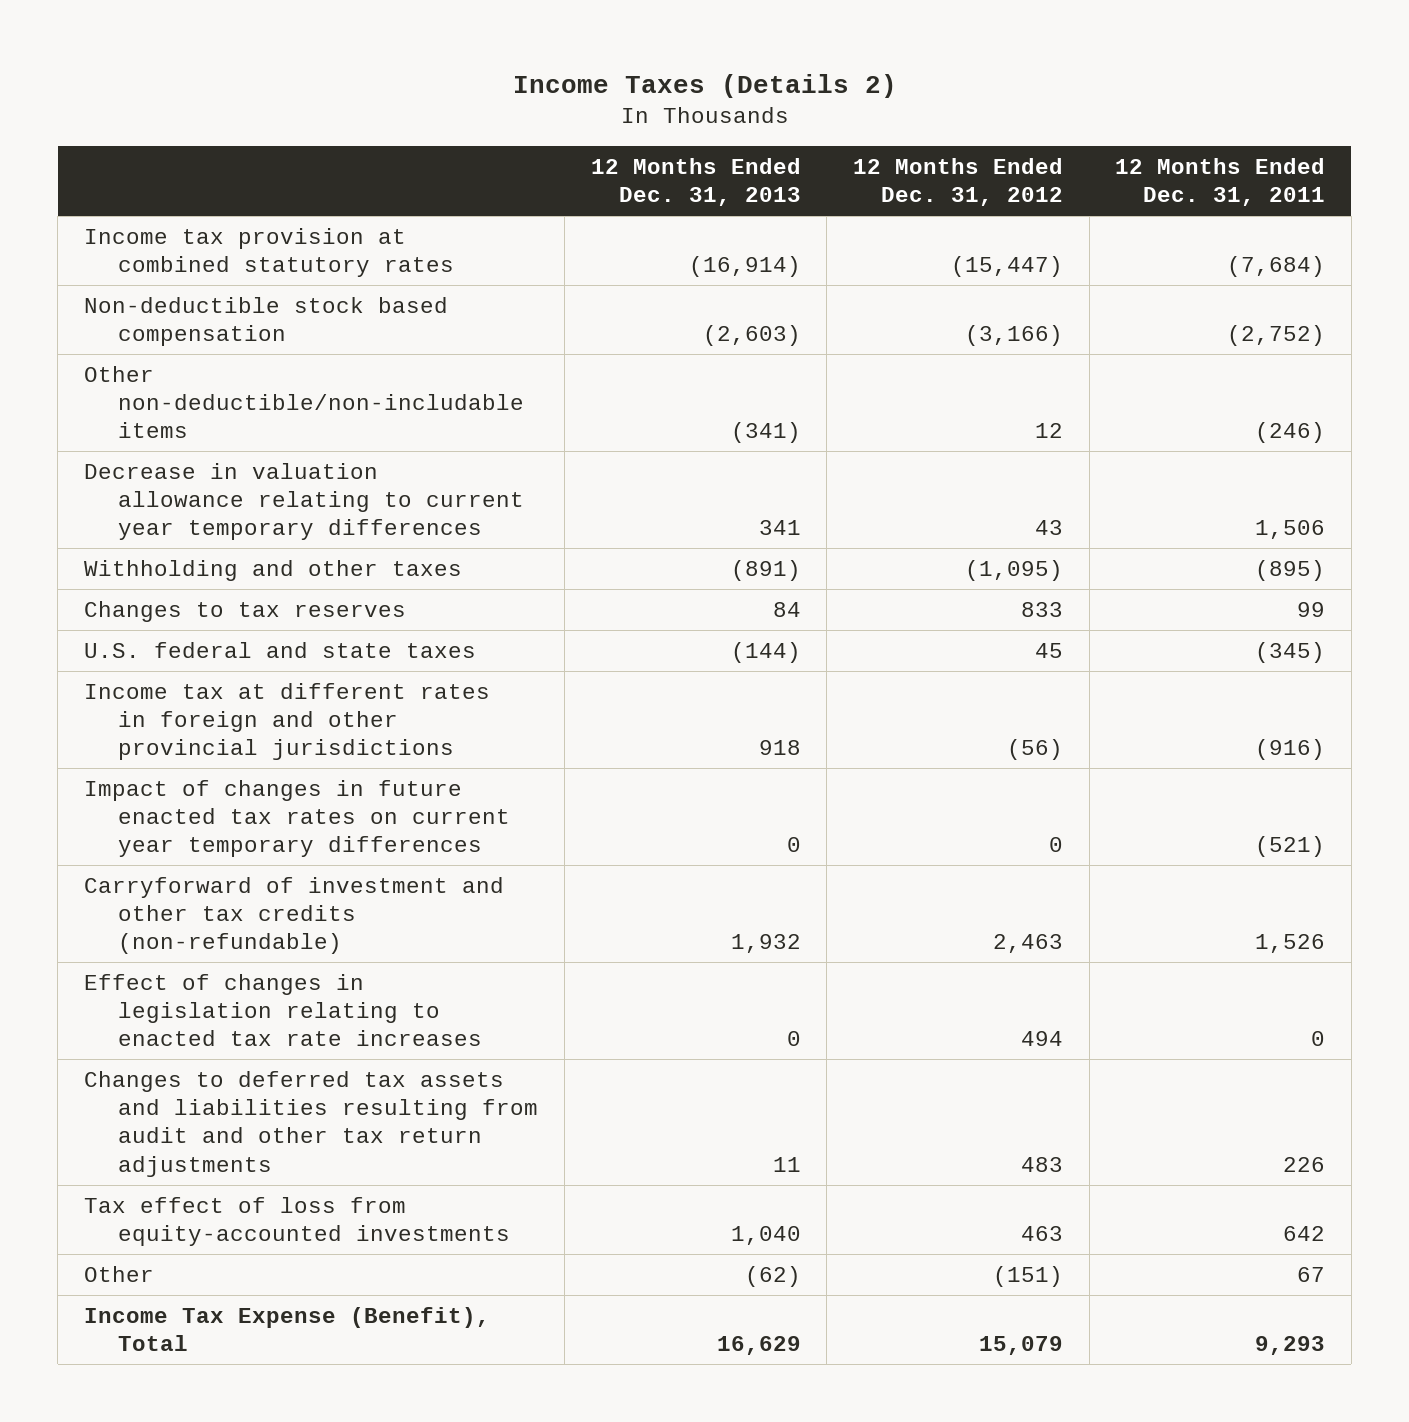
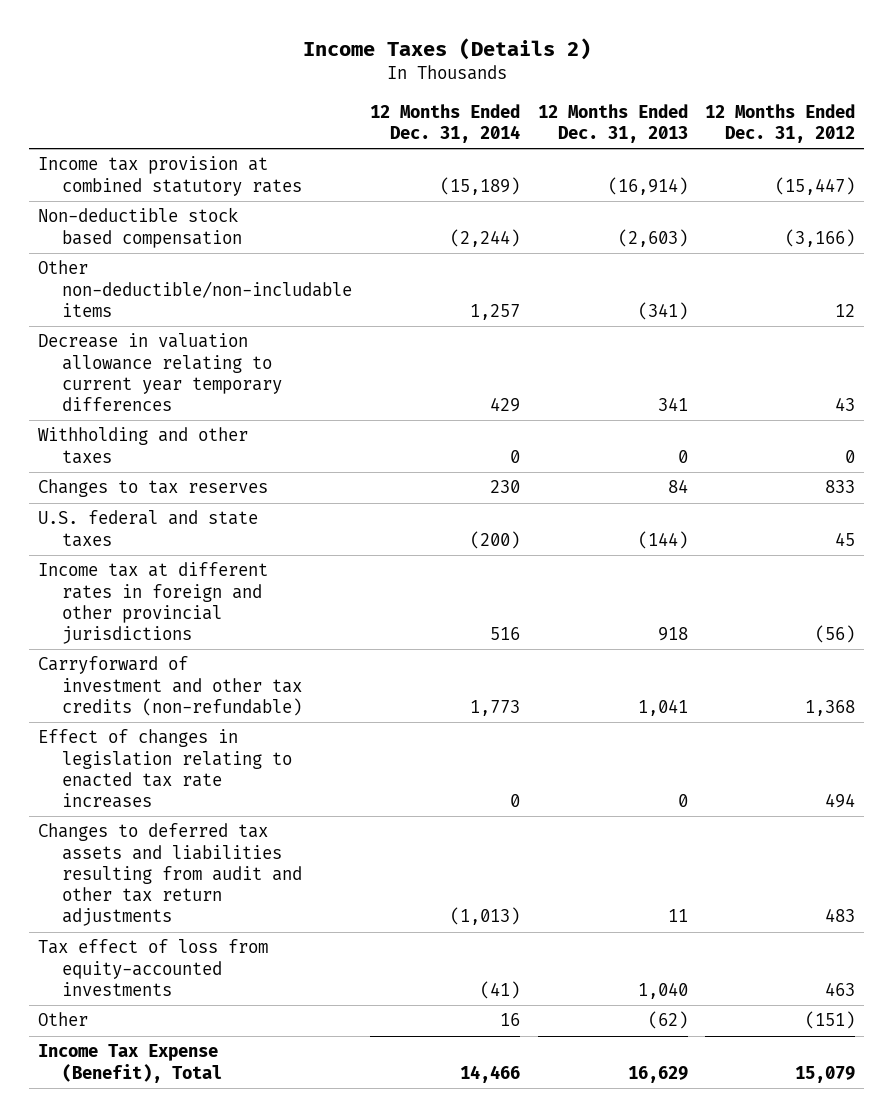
- | 12 Months Ended Dec. 31, 2013 | 12 Months Ended Dec. 31, 2012 | 12 Months Ended Dec. 31, 2011
+ | 12 Months Ended Dec. 31, 2014 | 12 Months Ended Dec. 31, 2013 | 12 Months Ended Dec. 31, 2012
- Withholding and other taxes | (891) | (1,095) | (895)
+ Withholding and other taxes | 0 | 0 | 0
- Impact of changes in future enacted tax rates on current year temporary differences | 0 | 0 | (521)
- Carryforward of investment and other tax credits (non-refundable) | 1,932 | 2,463 | 1,526
+ Carryforward of investment and other tax credits (non-refundable) | 1,773 | 1,041 | 1,368

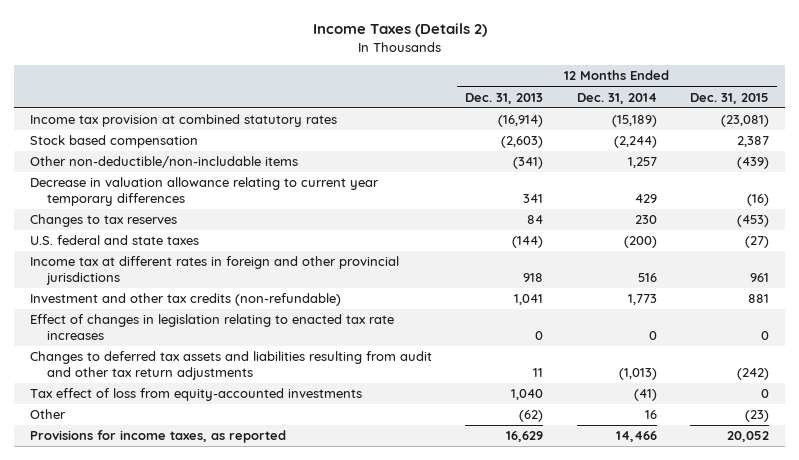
- | 12 Months Ended Dec. 31, 2014 | 12 Months Ended Dec. 31, 2013 | 12 Months Ended Dec. 31, 2012
+ | 12 Months Ended Dec. 31, 2013 | 12 Months Ended Dec. 31, 2014 | 12 Months Ended Dec. 31, 2015
- Non-deductible stock based compensation | (2,244) | (2,603) | (3,166)
+ Stock based compensation | (2,603) | (2,244) | 2,387
- Withholding and other taxes | 0 | 0 | 0
- Carryforward of investment and other tax credits (non-refundable) | 1,773 | 1,041 | 1,368
+ Investment and other tax credits (non-refundable) | 1,041 | 1,773 | 881
- Income Tax Expense (Benefit), Total | 14,466 | 16,629 | 15,079
+ Provisions for income taxes, as reported | 16,629 | 14,466 | 20,052

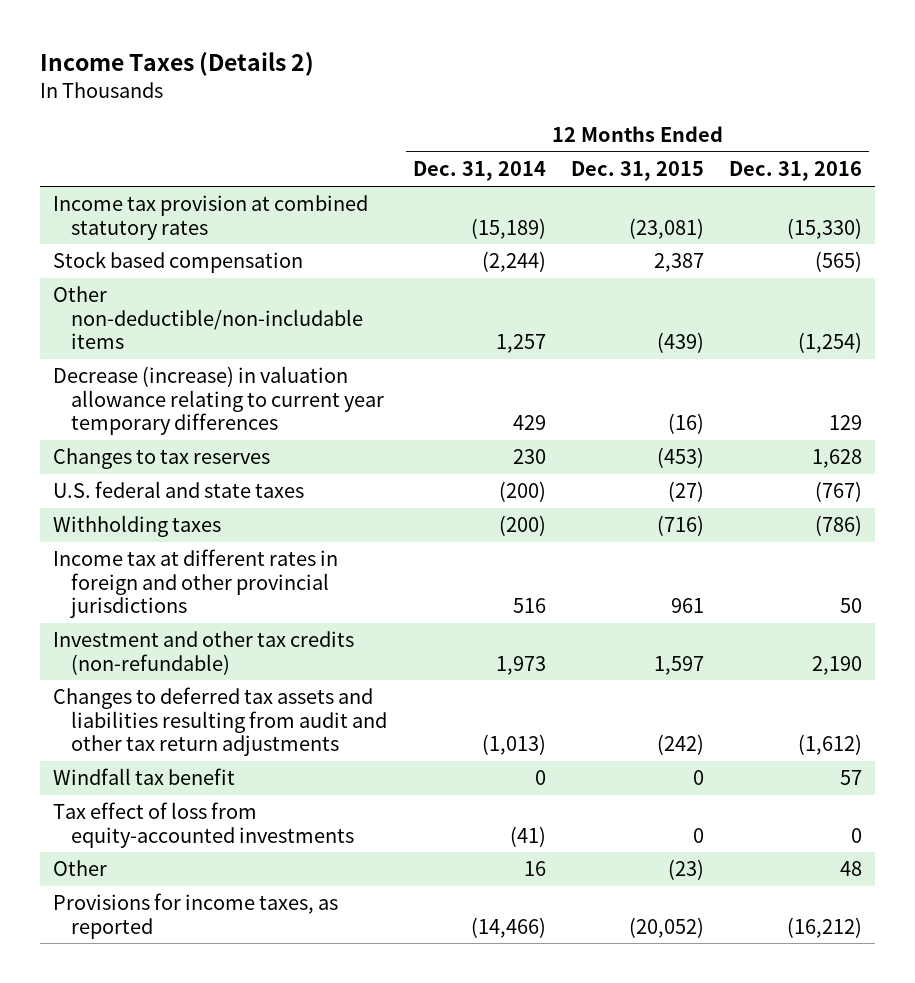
- | 12 Months Ended Dec. 31, 2013 | 12 Months Ended Dec. 31, 2014 | 12 Months Ended Dec. 31, 2015
+ | 12 Months Ended Dec. 31, 2014 | 12 Months Ended Dec. 31, 2015 | 12 Months Ended Dec. 31, 2016
- Decrease in valuation allowance relating to current year temporary differences | 341 | 429 | (16)
+ Decrease (increase) in valuation allowance relating to current year temporary differences | 429 | (16) | 129
+ Withholding taxes | (200) | (716) | (786)
- Investment and other tax credits (non-refundable) | 1,041 | 1,773 | 881
- Effect of changes in legislation relating to enacted tax rate increases | 0 | 0 | 0
+ Investment and other tax credits (non-refundable) | 1,973 | 1,597 | 2,190
+ Windfall tax benefit | 0 | 0 | 57
- Provisions for income taxes, as reported | 16,629 | 14,466 | 20,052
+ Provisions for income taxes, as reported | (14,466) | (20,052) | (16,212)

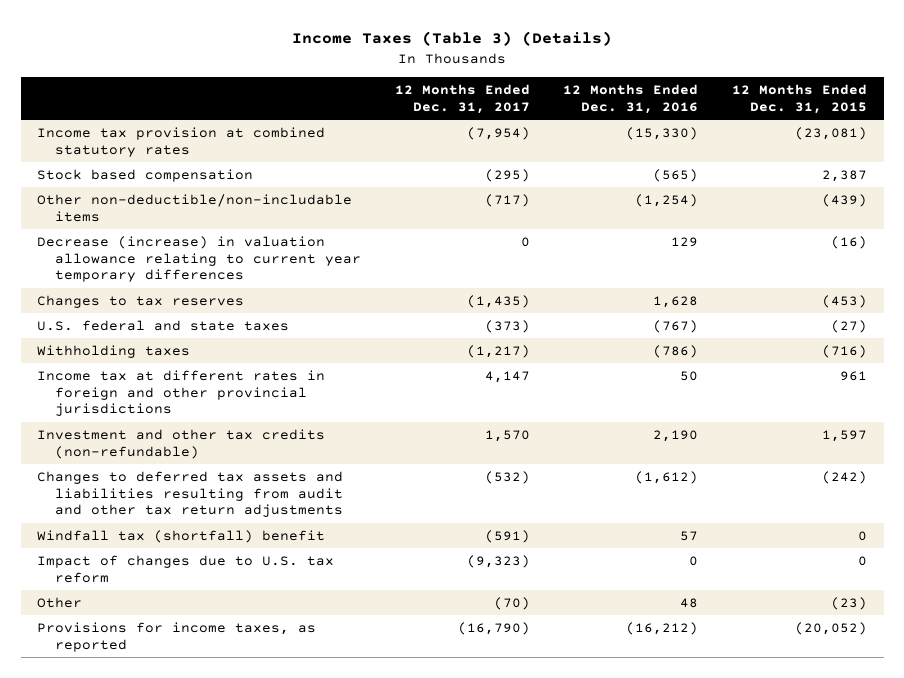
- Income Taxes (Details 2)
+ Income Taxes (Table 3) (Details)
- | 12 Months Ended Dec. 31, 2014 | 12 Months Ended Dec. 31, 2015 | 12 Months Ended Dec. 31, 2016
+ | 12 Months Ended Dec. 31, 2017 | 12 Months Ended Dec. 31, 2016 | 12 Months Ended Dec. 31, 2015
- Windfall tax benefit | 0 | 0 | 57
- Tax effect of loss from equity-accounted investments | (41) | 0 | 0
+ Windfall tax (shortfall) benefit | (591) | 57 | 0
+ Impact of changes due to U.S. tax reform | (9,323) | 0 | 0

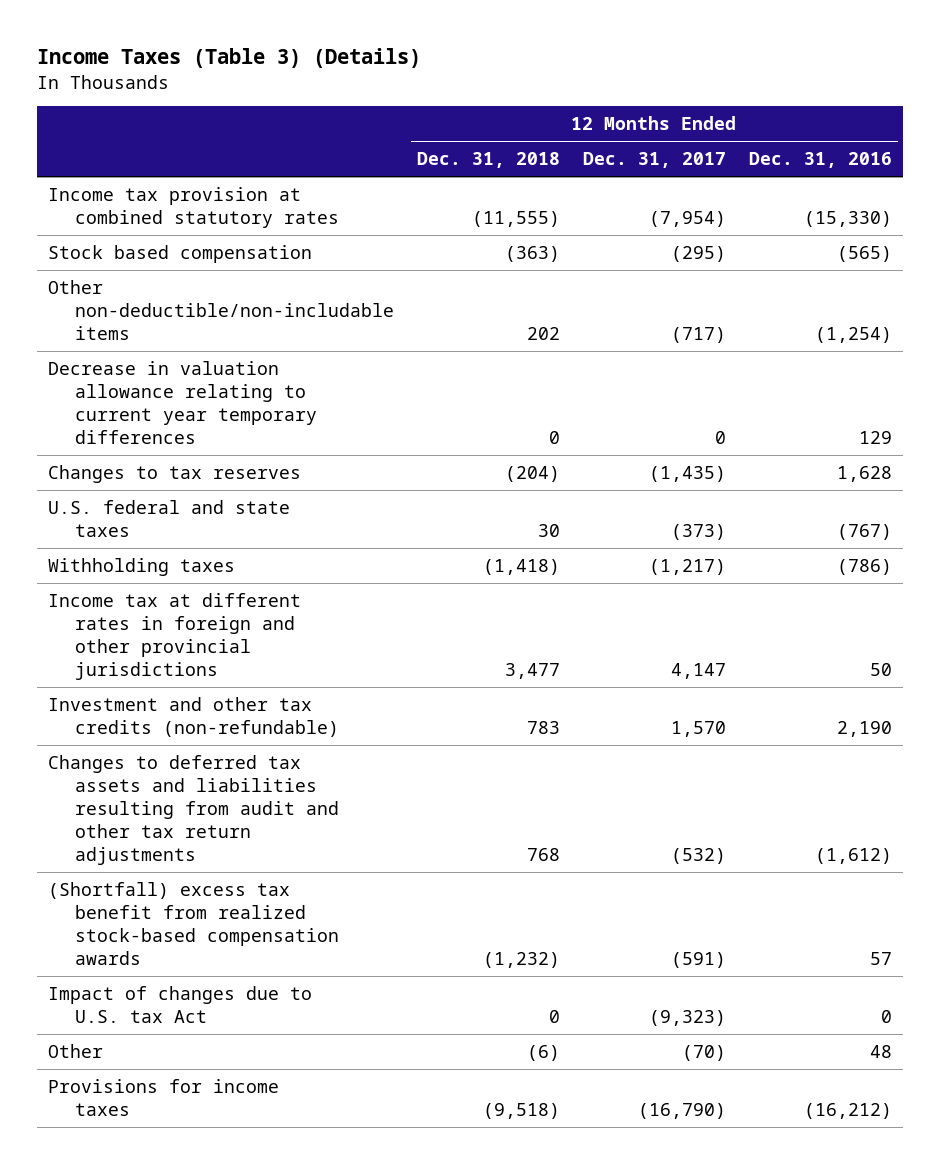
- | 12 Months Ended Dec. 31, 2017 | 12 Months Ended Dec. 31, 2016 | 12 Months Ended Dec. 31, 2015
+ | 12 Months Ended Dec. 31, 2018 | 12 Months Ended Dec. 31, 2017 | 12 Months Ended Dec. 31, 2016
- Decrease (increase) in valuation allowance relating to current year temporary differences | 0 | 129 | (16)
+ Decrease in valuation allowance relating to current year temporary differences | 0 | 0 | 129
- Windfall tax (shortfall) benefit | (591) | 57 | 0
- Impact of changes due to U.S. tax reform | (9,323) | 0 | 0
+ (Shortfall) excess tax benefit from realized stock-based compensation awards | (1,232) | (591) | 57
+ Impact of changes due to U.S. tax Act | 0 | (9,323) | 0
- Provisions for income taxes, as reported | (16,790) | (16,212) | (20,052)
+ Provisions for income taxes | (9,518) | (16,790) | (16,212)

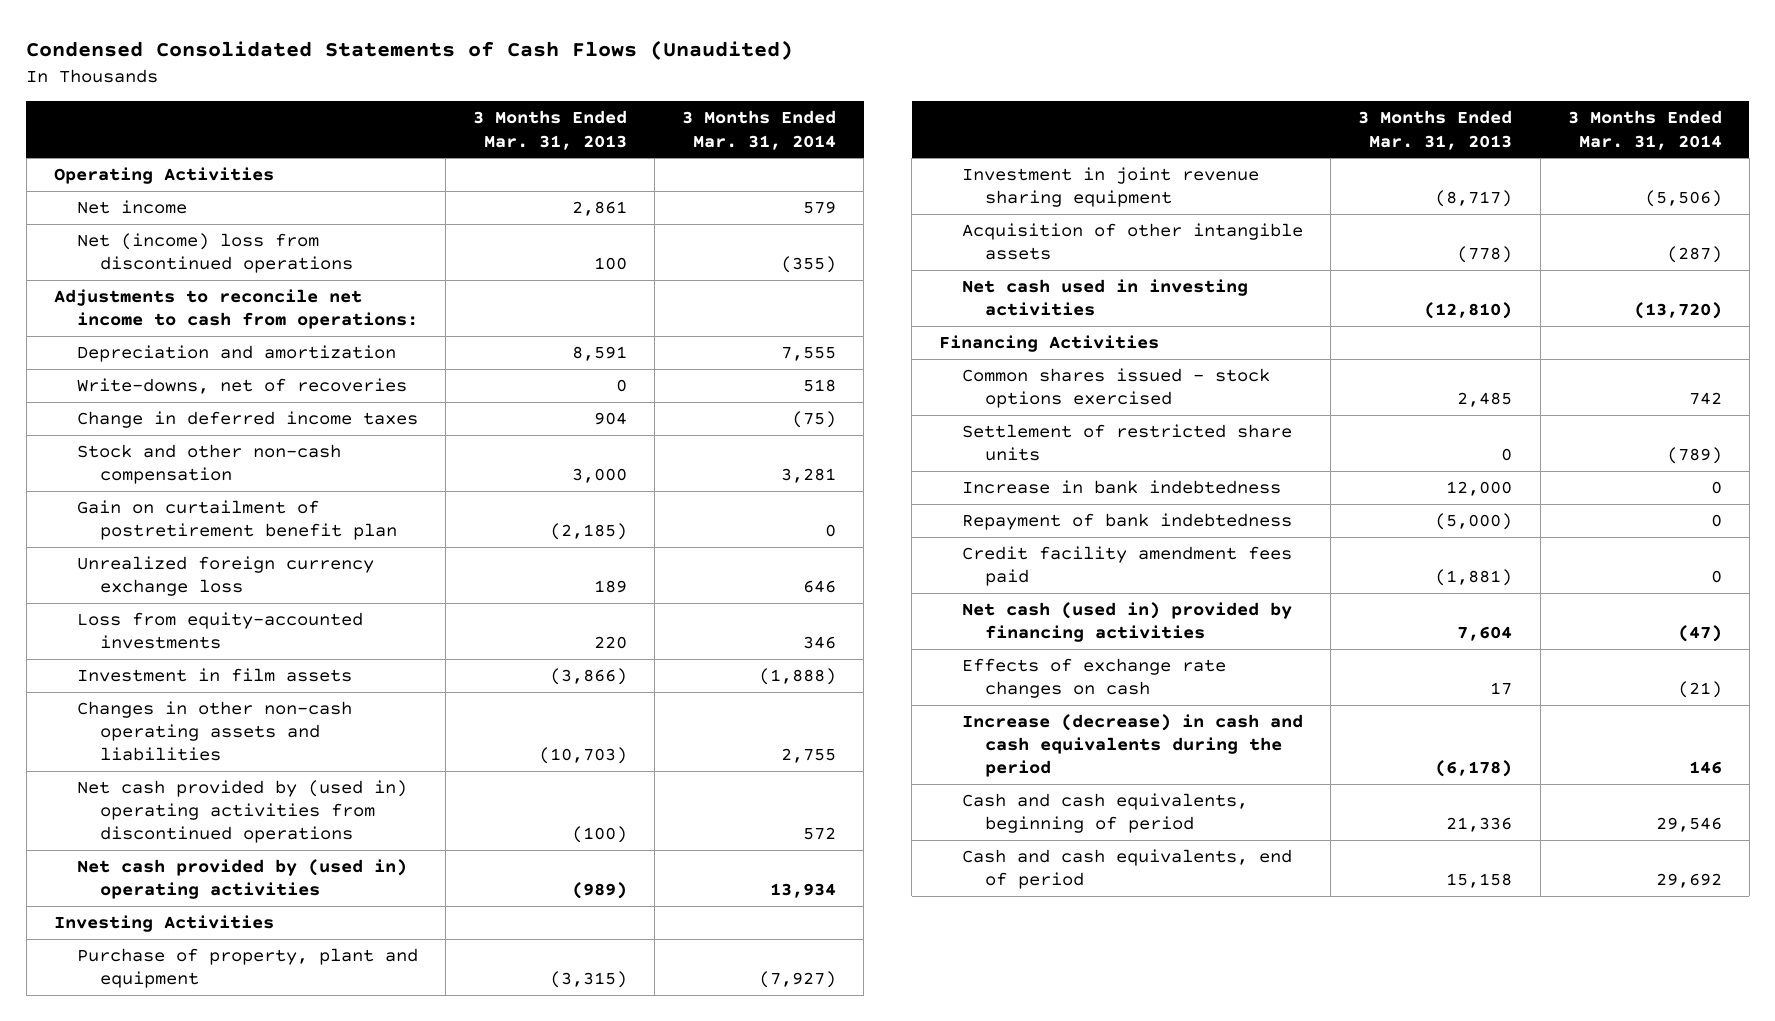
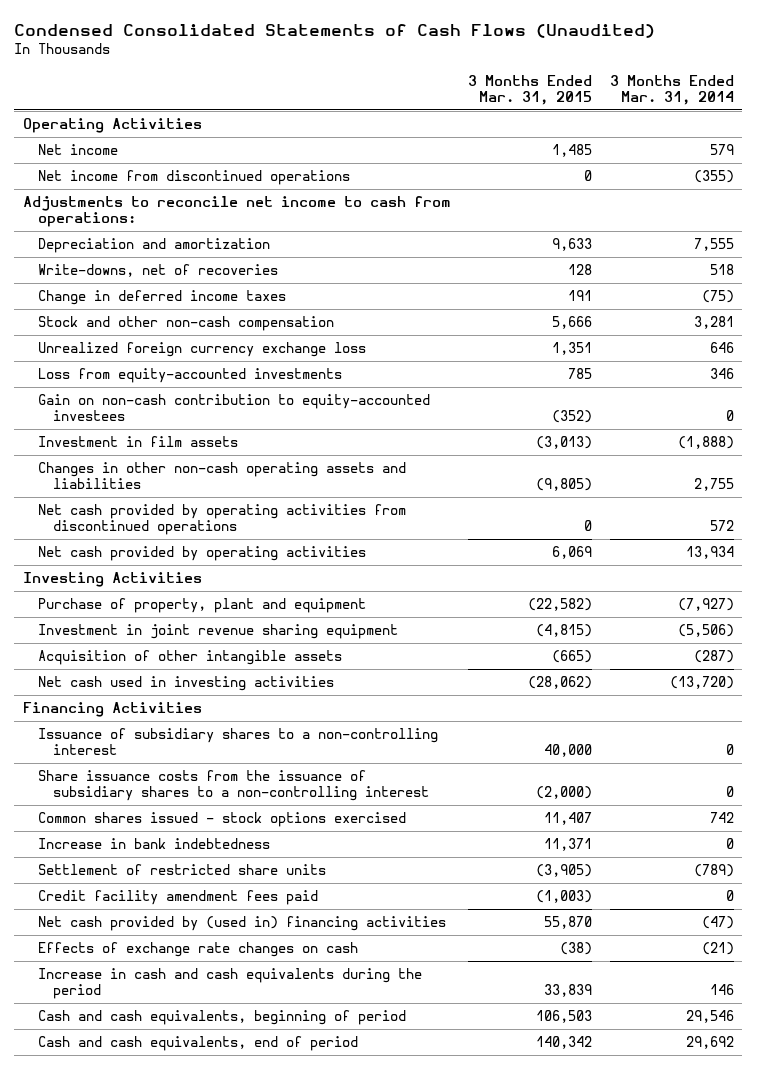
- | 3 Months Ended Mar. 31, 2013 | 3 Months Ended Mar. 31, 2014
+ | 3 Months Ended Mar. 31, 2015 | 3 Months Ended Mar. 31, 2014
- Net (income) loss from discontinued operations | 100 | (355)
+ Net income from discontinued operations | 0 | (355)
- Gain on curtailment of postretirement benefit plan | (2,185) | 0
+ Gain on non-cash contribution to equity-accounted investees | (352) | 0
- Net cash provided by (used in) operating activities from discontinued operations | (100) | 572
- Net cash provided by (used in) operating activities | (989) | 13,934
+ Net cash provided by operating activities from discontinued operations | 0 | 572
+ Net cash provided by operating activities | 6,069 | 13,934
+ Issuance of subsidiary shares to a non-controlling interest | 40,000 | 0
+ Share issuance costs from the issuance of subsidiary shares to a non-controlling interest | (2,000) | 0
- Repayment of bank indebtedness | (5,000) | 0
moved down: Settlement of restricted share units | (3,905) | (789)
- Net cash (used in) provided by financing activities | 7,604 | (47)
+ Net cash provided by (used in) financing activities | 55,870 | (47)
- Increase (decrease) in cash and cash equivalents during the period | (6,178) | 146
+ Increase in cash and cash equivalents during the period | 33,839 | 146

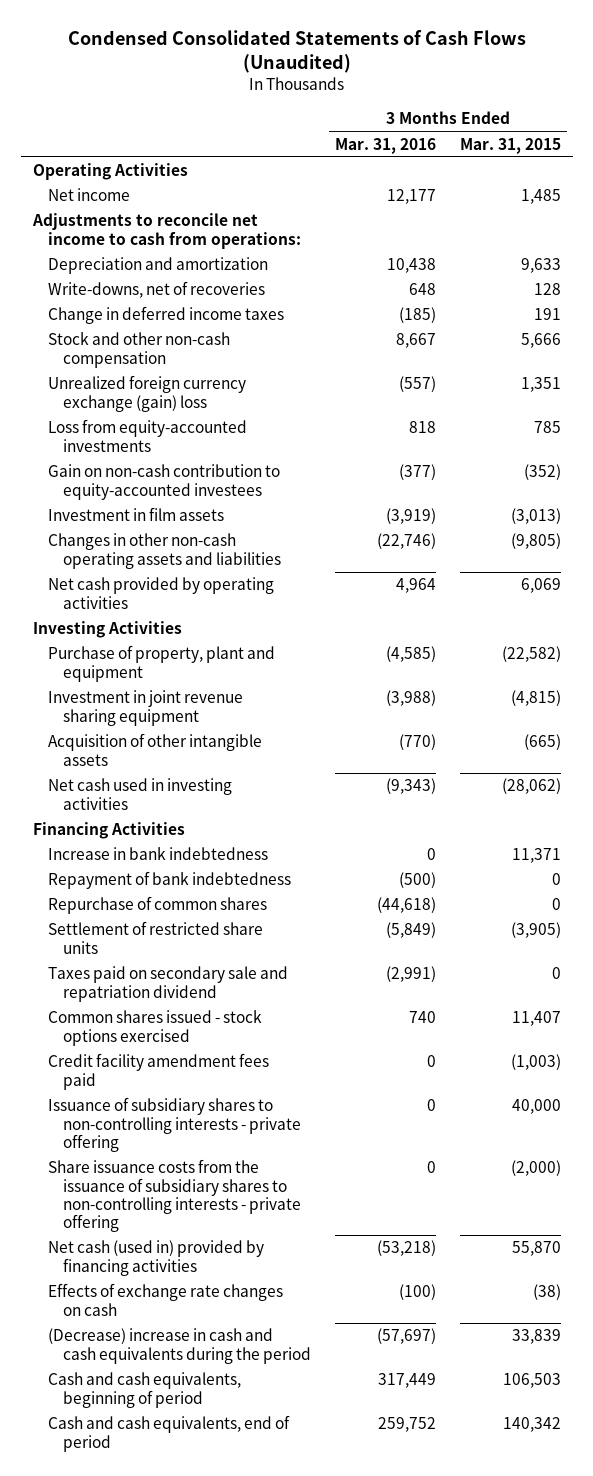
- | 3 Months Ended Mar. 31, 2015 | 3 Months Ended Mar. 31, 2014
+ | 3 Months Ended Mar. 31, 2016 | 3 Months Ended Mar. 31, 2015
- Net income from discontinued operations | 0 | (355)
- Unrealized foreign currency exchange loss | 1,351 | 646
+ Unrealized foreign currency exchange (gain) loss | (557) | 1,351
- Net cash provided by operating activities from discontinued operations | 0 | 572
- Issuance of subsidiary shares to a non-controlling interest | 40,000 | 0
- Share issuance costs from the issuance of subsidiary shares to a non-controlling interest | (2,000) | 0
+ Repayment of bank indebtedness | (500) | 0
+ Repurchase of common shares | (44,618) | 0
+ Taxes paid on secondary sale and repatriation dividend | (2,991) | 0
moved down: Common shares issued - stock options exercised | 740 | 11,407
- Net cash provided by (used in) financing activities | 55,870 | (47)
+ Issuance of subsidiary shares to non-controlling interests - private offering | 0 | 40,000
+ Share issuance costs from the issuance of subsidiary shares to non-controlling interests - private offering | 0 | (2,000)
+ Net cash (used in) provided by financing activities | (53,218) | 55,870
- Increase in cash and cash equivalents during the period | 33,839 | 146
+ (Decrease) increase in cash and cash equivalents during the period | (57,697) | 33,839

